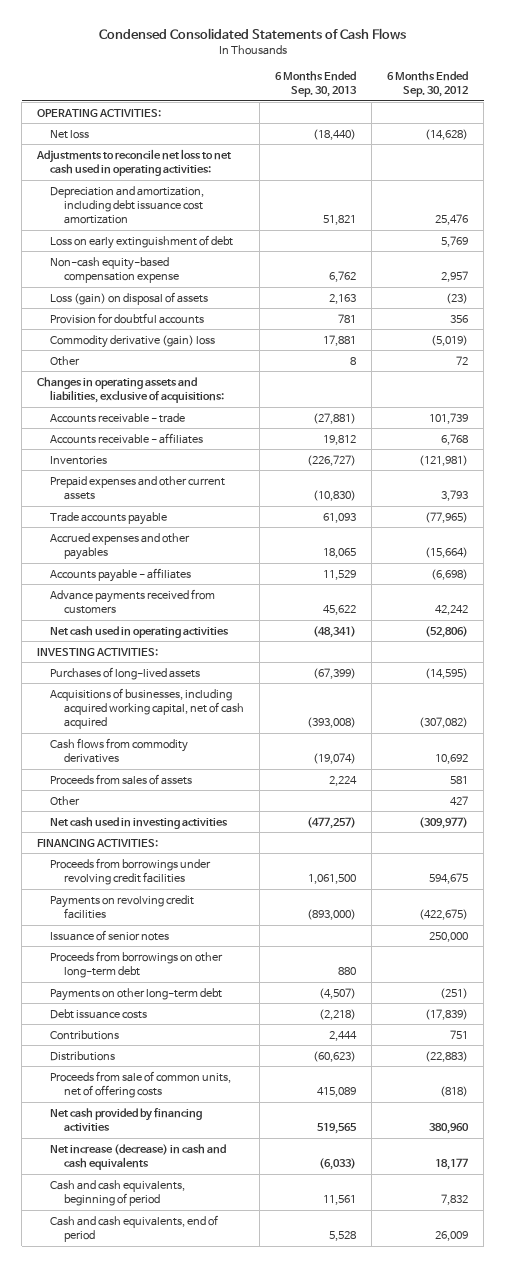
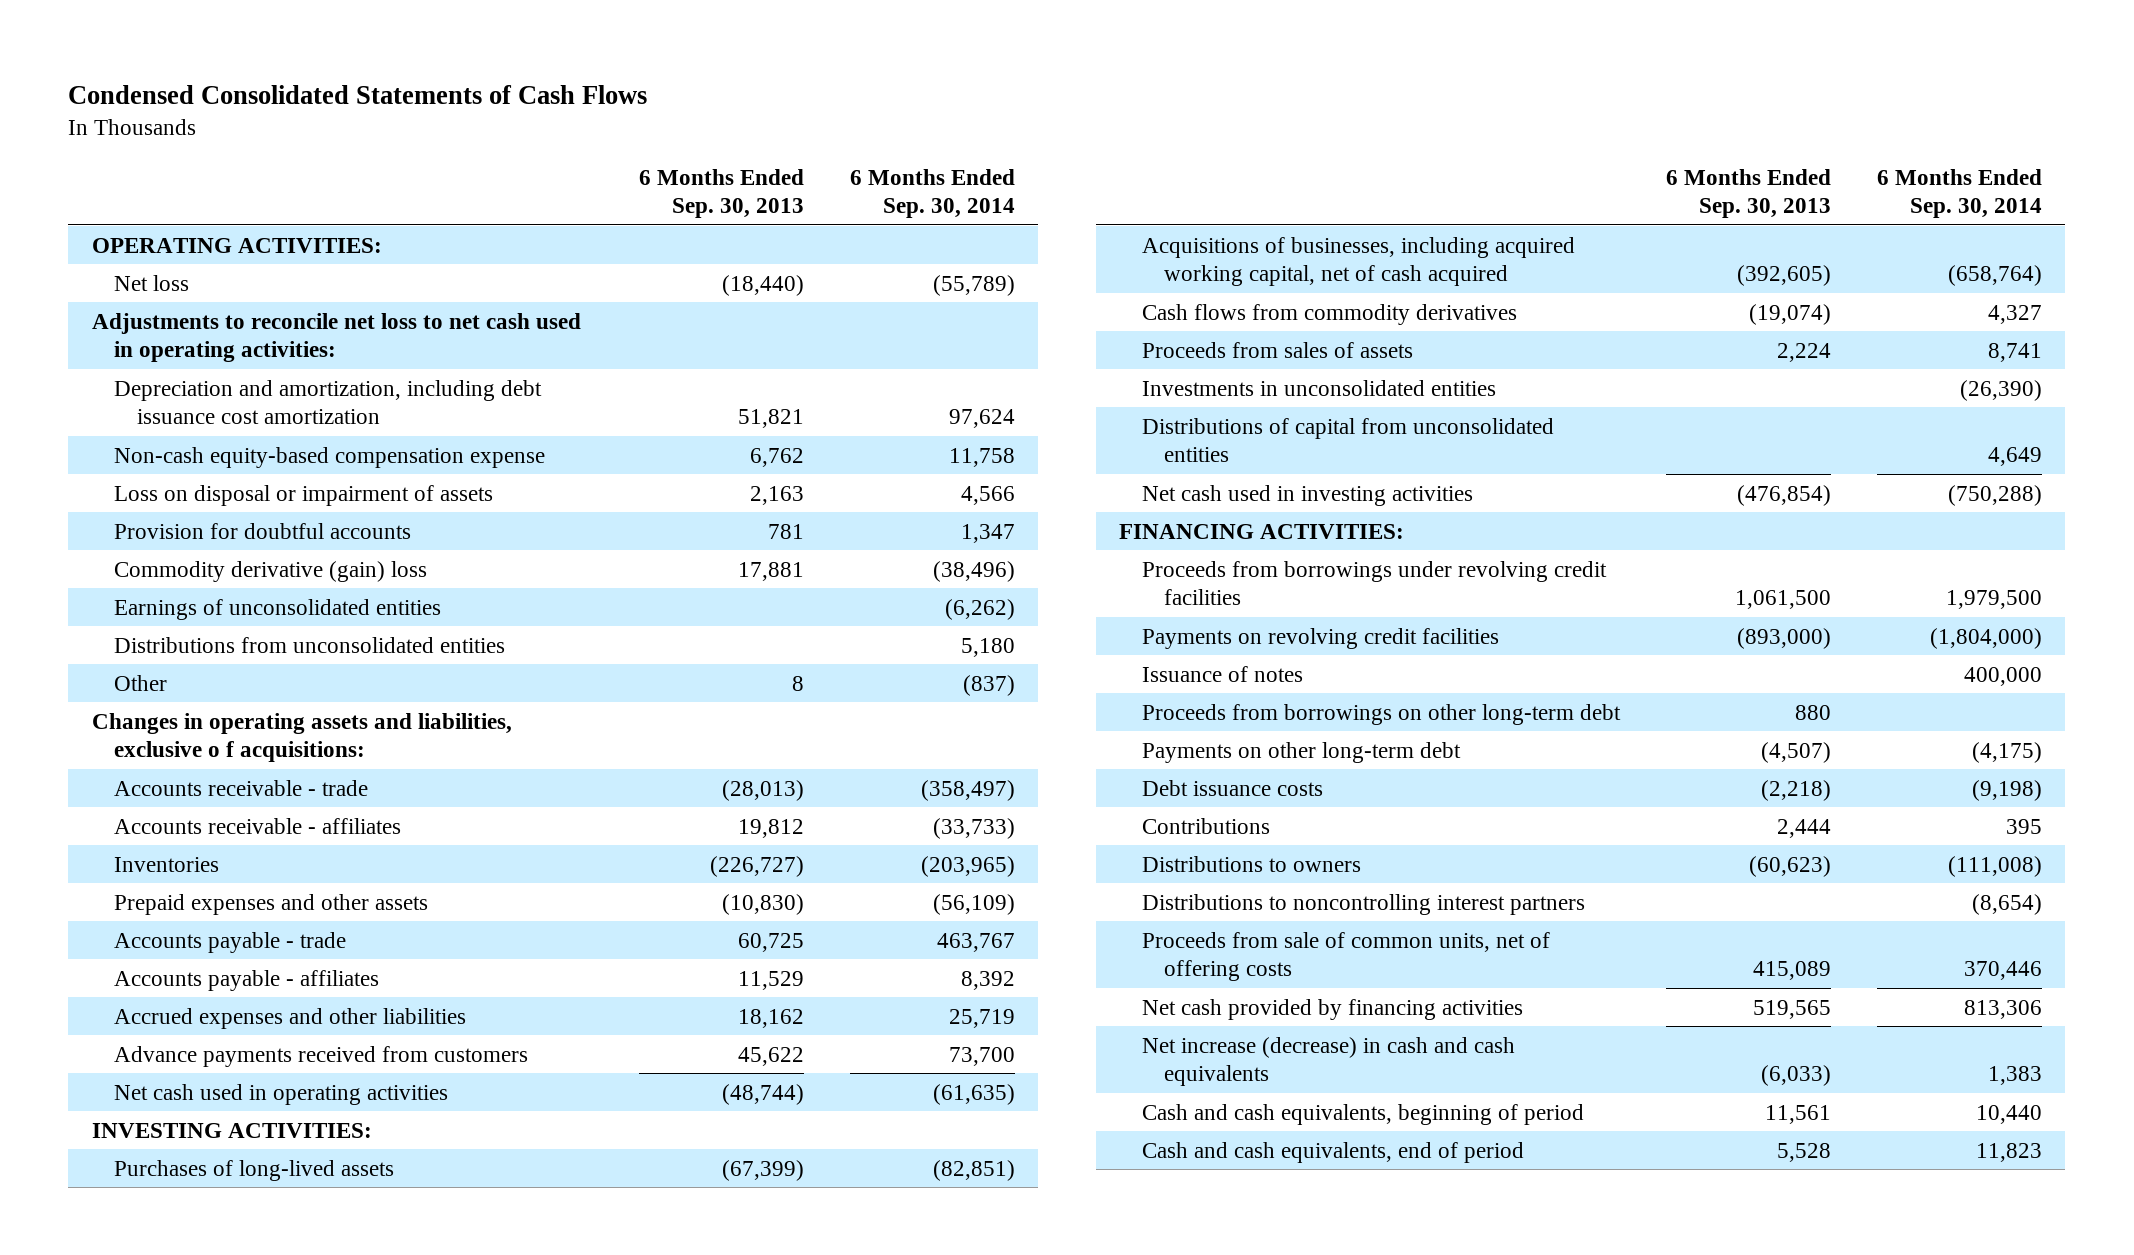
- | 6 Months Ended Sep. 30, 2013 | 6 Months Ended Sep. 30, 2012
+ | 6 Months Ended Sep. 30, 2013 | 6 Months Ended Sep. 30, 2014
- Loss on early extinguishment of debt | | 5,769
- Loss (gain) on disposal of assets | 2,163 | (23)
+ Loss on disposal or impairment of assets | 2,163 | 4,566
+ Earnings of unconsolidated entities | | (6,262)
+ Distributions from unconsolidated entities | | 5,180
- Changes in operating assets and liabilities, exclusive of acquisitions:
- Accounts receivable - trade | (27,881) | 101,739
+ Changes in operating assets and liabilities, exclusive o f acquisitions:
+ Accounts receivable - trade | (28,013) | (358,497)
- Prepaid expenses and other current assets | (10,830) | 3,793
- Trade accounts payable | 61,093 | (77,965)
- Accrued expenses and other payables | 18,065 | (15,664)
+ Prepaid expenses and other assets | (10,830) | (56,109)
+ Accounts payable - trade | 60,725 | 463,767
+ Accrued expenses and other liabilities | 18,162 | 25,719
- Net cash used in operating activities | (48,341) | (52,806)
+ Net cash used in operating activities | (48,744) | (61,635)
- Acquisitions of businesses, including acquired working capital, net of cash acquired | (393,008) | (307,082)
+ Acquisitions of businesses, including acquired working capital, net of cash acquired | (392,605) | (658,764)
- Other | | 427
- Net cash used in investing activities | (477,257) | (309,977)
+ Investments in unconsolidated entities | | (26,390)
+ Distributions of capital from unconsolidated entities | | 4,649
+ Net cash used in investing activities | (476,854) | (750,288)
- Issuance of senior notes | | 250,000
+ Issuance of notes | | 400,000
- Distributions | (60,623) | (22,883)
+ Distributions to owners | (60,623) | (111,008)
+ Distributions to noncontrolling interest partners | | (8,654)

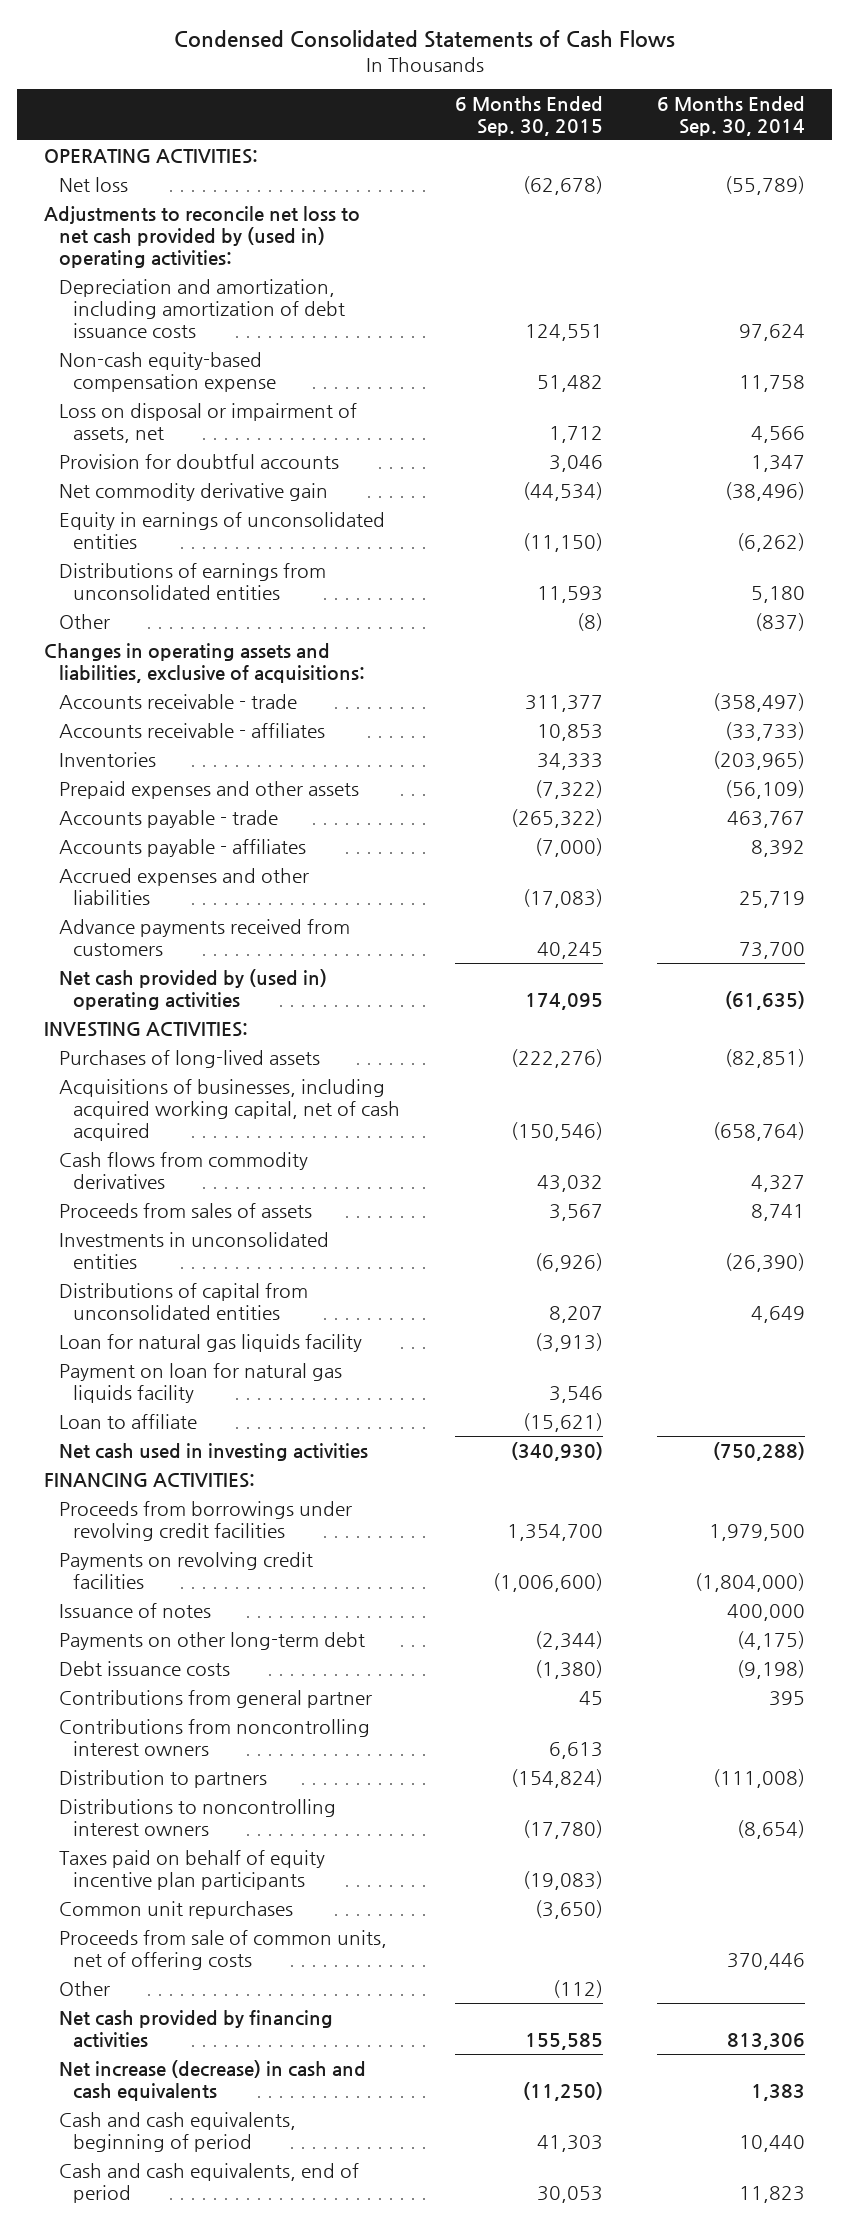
- | 6 Months Ended Sep. 30, 2013 | 6 Months Ended Sep. 30, 2014
+ | 6 Months Ended Sep. 30, 2015 | 6 Months Ended Sep. 30, 2014
- Adjustments to reconcile net loss to net cash used in operating activities:
- Depreciation and amortization, including debt issuance cost amortization | 51,821 | 97,624
+ Adjustments to reconcile net loss to net cash provided by (used in) operating activities:
+ Depreciation and amortization, including amortization of debt issuance costs | 124,551 | 97,624
- Loss on disposal or impairment of assets | 2,163 | 4,566
+ Loss on disposal or impairment of assets, net | 1,712 | 4,566
- Commodity derivative (gain) loss | 17,881 | (38,496)
- Earnings of unconsolidated entities | | (6,262)
- Distributions from unconsolidated entities | | 5,180
+ Net commodity derivative gain | (44,534) | (38,496)
+ Equity in earnings of unconsolidated entities | (11,150) | (6,262)
+ Distributions of earnings from unconsolidated entities | 11,593 | 5,180
- Changes in operating assets and liabilities, exclusive o f acquisitions:
+ Changes in operating assets and liabilities, exclusive of acquisitions:
- Net cash used in operating activities | (48,744) | (61,635)
+ Net cash provided by (used in) operating activities | 174,095 | (61,635)
+ Loan for natural gas liquids facility | (3,913) |
+ Payment on loan for natural gas liquids facility | 3,546 |
+ Loan to affiliate | (15,621) |
- Proceeds from borrowings on other long-term debt | 880 |
- Contributions | 2,444 | 395
- Distributions to owners | (60,623) | (111,008)
- Distributions to noncontrolling interest partners | | (8,654)
+ Contributions from general partner | 45 | 395
+ Contributions from noncontrolling interest owners | 6,613 |
+ Distribution to partners | (154,824) | (111,008)
+ Distributions to noncontrolling interest owners | (17,780) | (8,654)
+ Taxes paid on behalf of equity incentive plan participants | (19,083) |
+ Common unit repurchases | (3,650) |
+ Other | (112) |

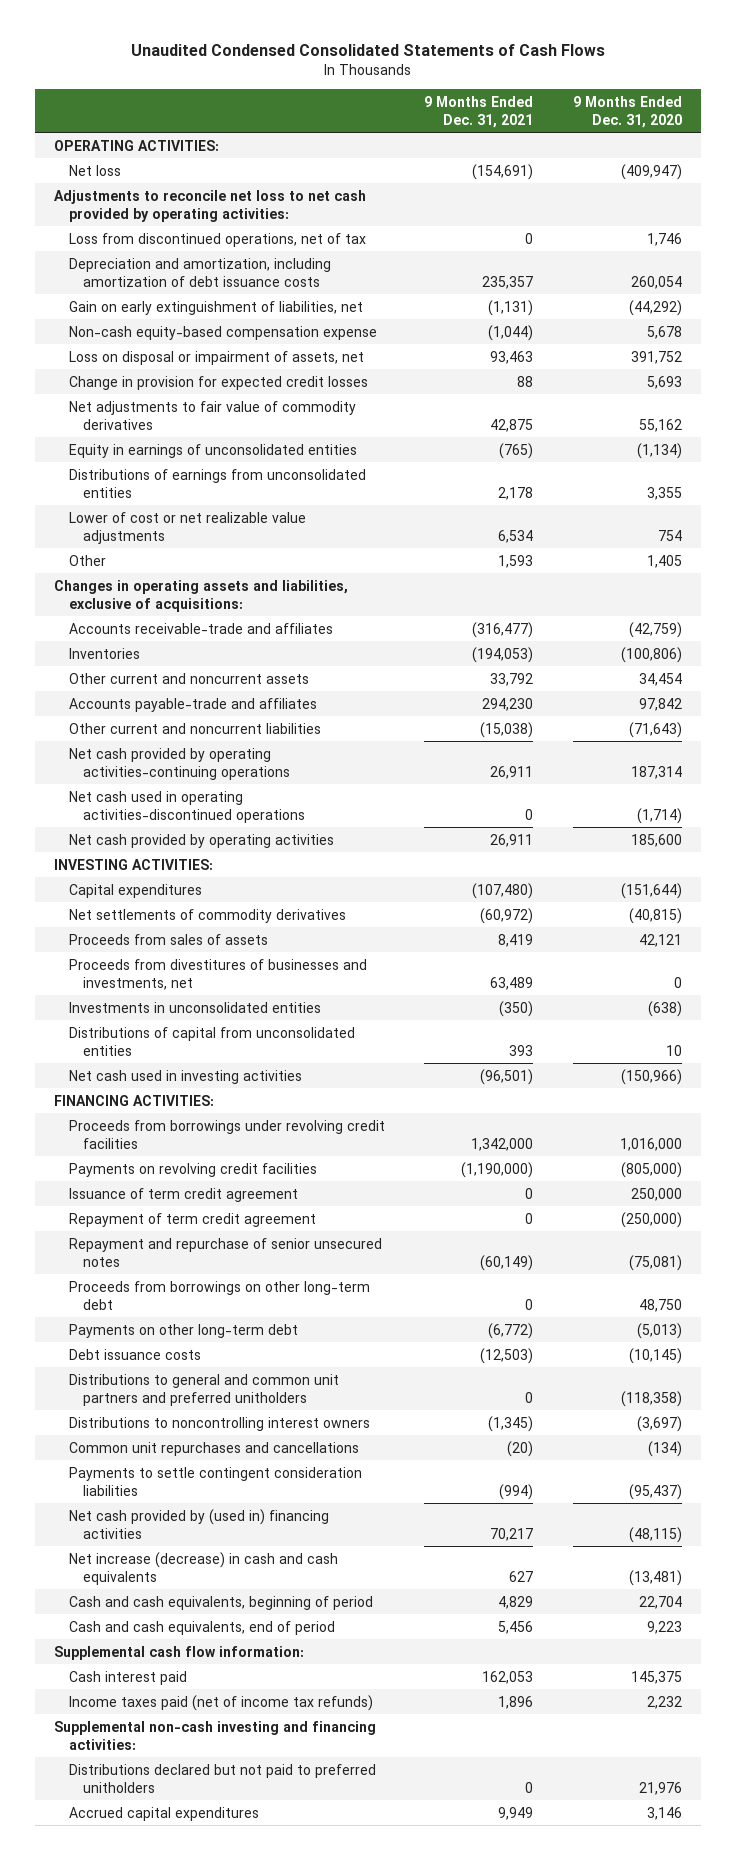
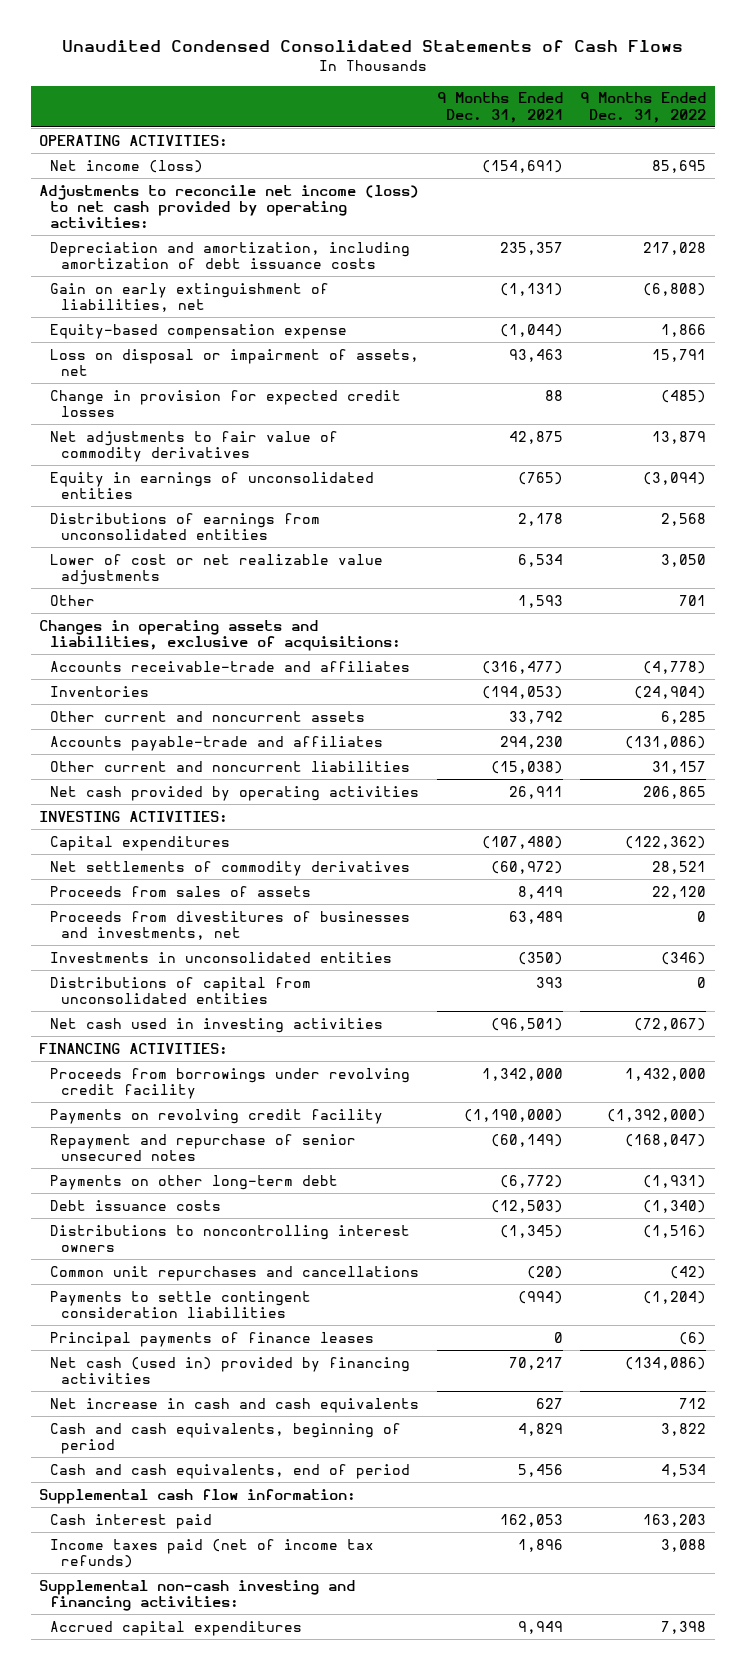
- | 9 Months Ended Dec. 31, 2021 | 9 Months Ended Dec. 31, 2020
+ | 9 Months Ended Dec. 31, 2021 | 9 Months Ended Dec. 31, 2022
- Net loss | (154,691) | (409,947)
- Adjustments to reconcile net loss to net cash provided by operating activities:
- Loss from discontinued operations, net of tax | 0 | 1,746
+ Net income (loss) | (154,691) | 85,695
+ Adjustments to reconcile net income (loss) to net cash provided by operating activities:
- Non-cash equity-based compensation expense | (1,044) | 5,678
+ Equity-based compensation expense | (1,044) | 1,866
- Net cash provided by operating activities-continuing operations | 26,911 | 187,314
- Net cash used in operating activities-discontinued operations | 0 | (1,714)
- Proceeds from borrowings under revolving credit facilities | 1,342,000 | 1,016,000
- Payments on revolving credit facilities | (1,190,000) | (805,000)
- Issuance of term credit agreement | 0 | 250,000
- Repayment of term credit agreement | 0 | (250,000)
+ Proceeds from borrowings under revolving credit facility | 1,342,000 | 1,432,000
+ Payments on revolving credit facility | (1,190,000) | (1,392,000)
- Proceeds from borrowings on other long-term debt | 0 | 48,750
- Distributions to general and common unit partners and preferred unitholders | 0 | (118,358)
- Net cash provided by (used in) financing activities | 70,217 | (48,115)
- Net increase (decrease) in cash and cash equivalents | 627 | (13,481)
+ Principal payments of finance leases | 0 | (6)
+ Net cash (used in) provided by financing activities | 70,217 | (134,086)
+ Net increase in cash and cash equivalents | 627 | 712
- Distributions declared but not paid to preferred unitholders | 0 | 21,976

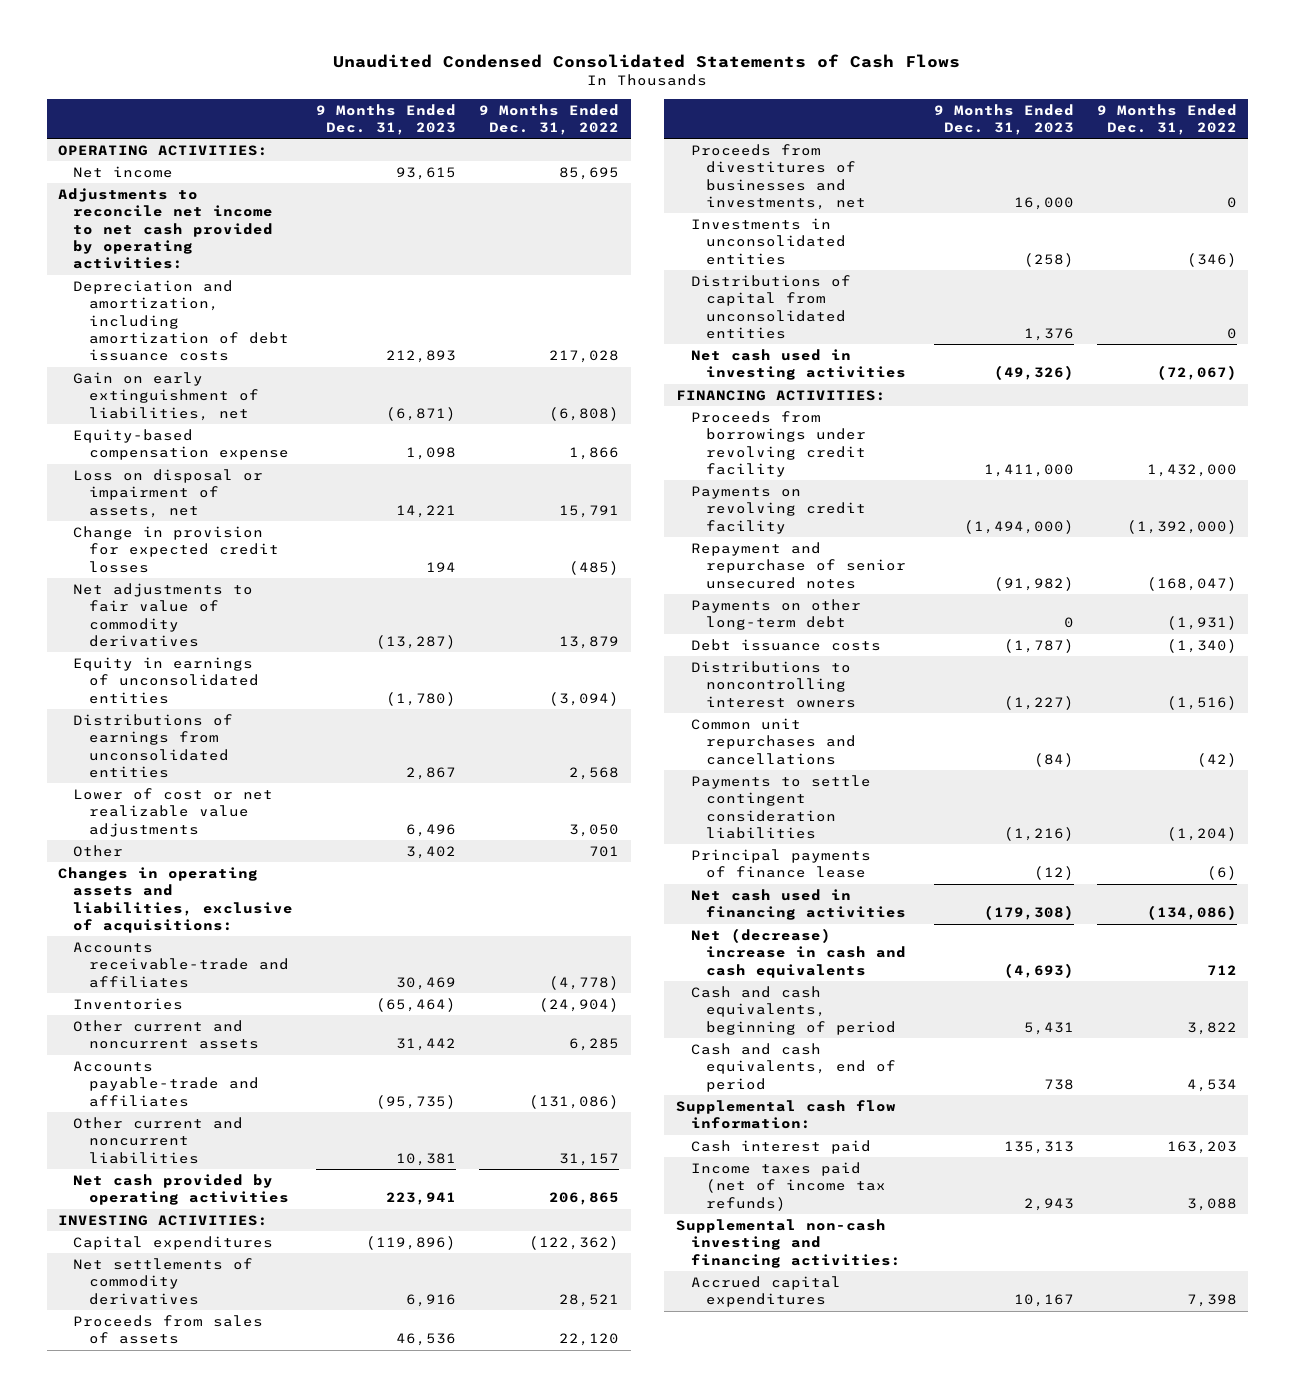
- | 9 Months Ended Dec. 31, 2021 | 9 Months Ended Dec. 31, 2022
+ | 9 Months Ended Dec. 31, 2023 | 9 Months Ended Dec. 31, 2022
- Net income (loss) | (154,691) | 85,695
- Adjustments to reconcile net income (loss) to net cash provided by operating activities:
+ Net income | 93,615 | 85,695
+ Adjustments to reconcile net income to net cash provided by operating activities:
- Principal payments of finance leases | 0 | (6)
- Net cash (used in) provided by financing activities | 70,217 | (134,086)
- Net increase in cash and cash equivalents | 627 | 712
+ Principal payments of finance lease | (12) | (6)
+ Net cash used in financing activities | (179,308) | (134,086)
+ Net (decrease) increase in cash and cash equivalents | (4,693) | 712

